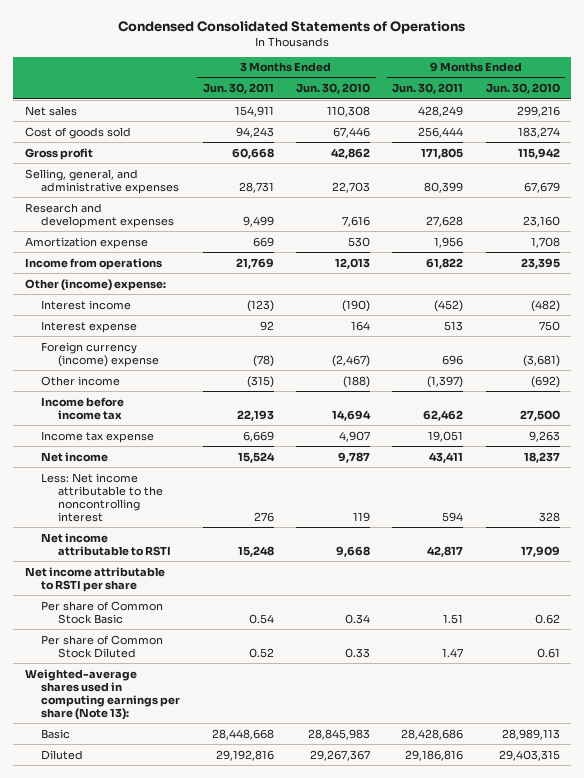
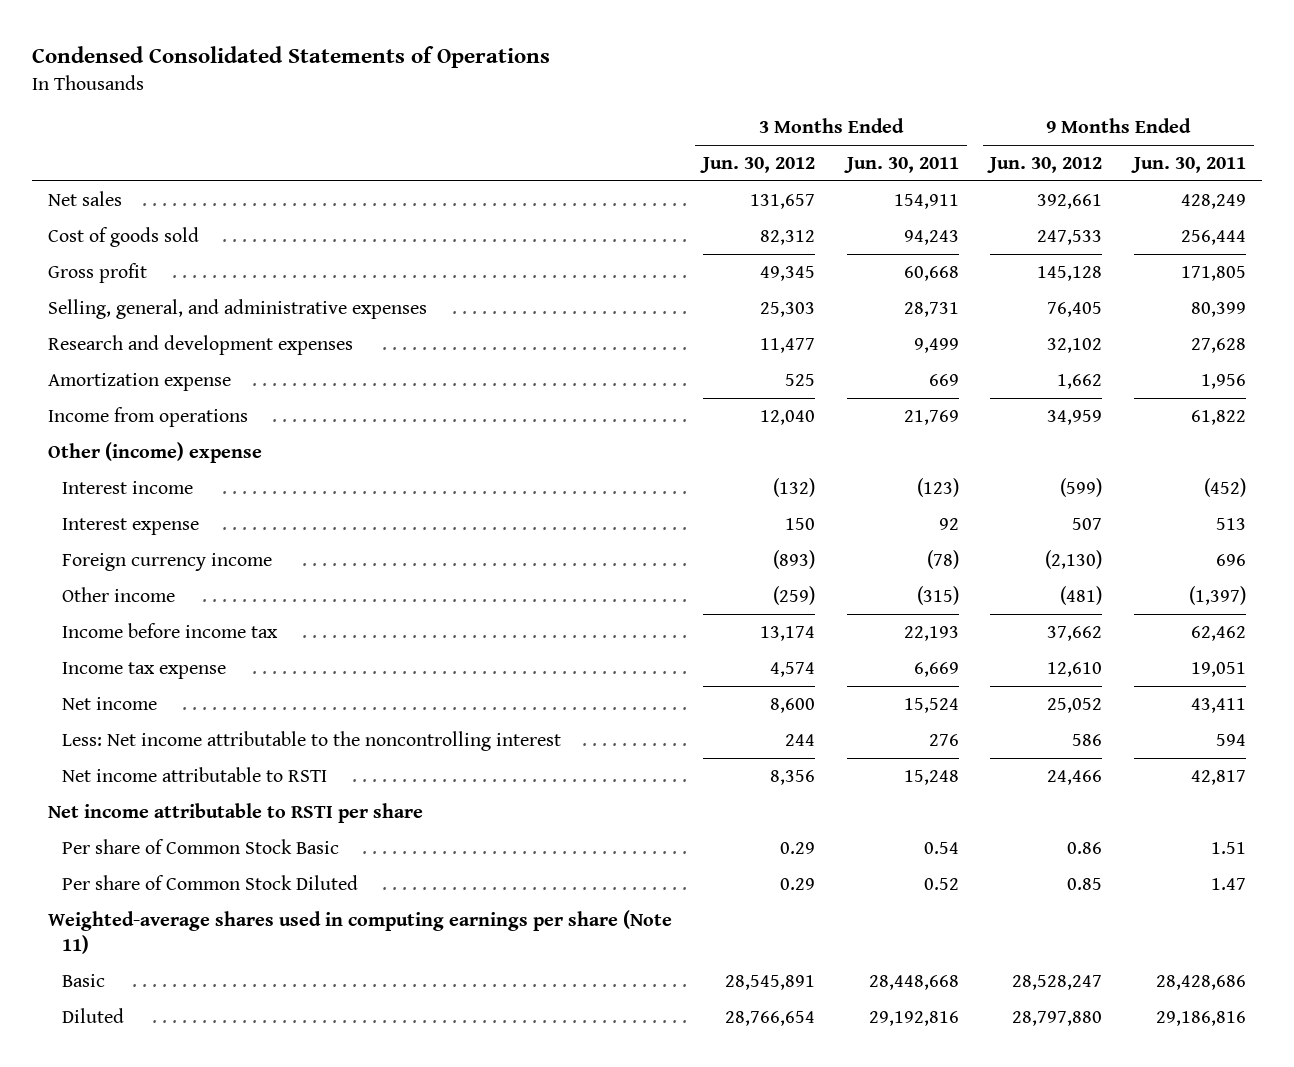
- | 3 Months Ended Jun. 30, 2011 | 3 Months Ended Jun. 30, 2010 | 9 Months Ended Jun. 30, 2011 | 9 Months Ended Jun. 30, 2010
+ | 3 Months Ended Jun. 30, 2012 | 3 Months Ended Jun. 30, 2011 | 9 Months Ended Jun. 30, 2012 | 9 Months Ended Jun. 30, 2011
- Other (income) expense:
+ Other (income) expense
- Foreign currency (income) expense | (78) | (2,467) | 696 | (3,681)
+ Foreign currency income | (893) | (78) | (2,130) | 696
- Weighted-average shares used in computing earnings per share (Note 13):
+ Weighted-average shares used in computing earnings per share (Note 11)

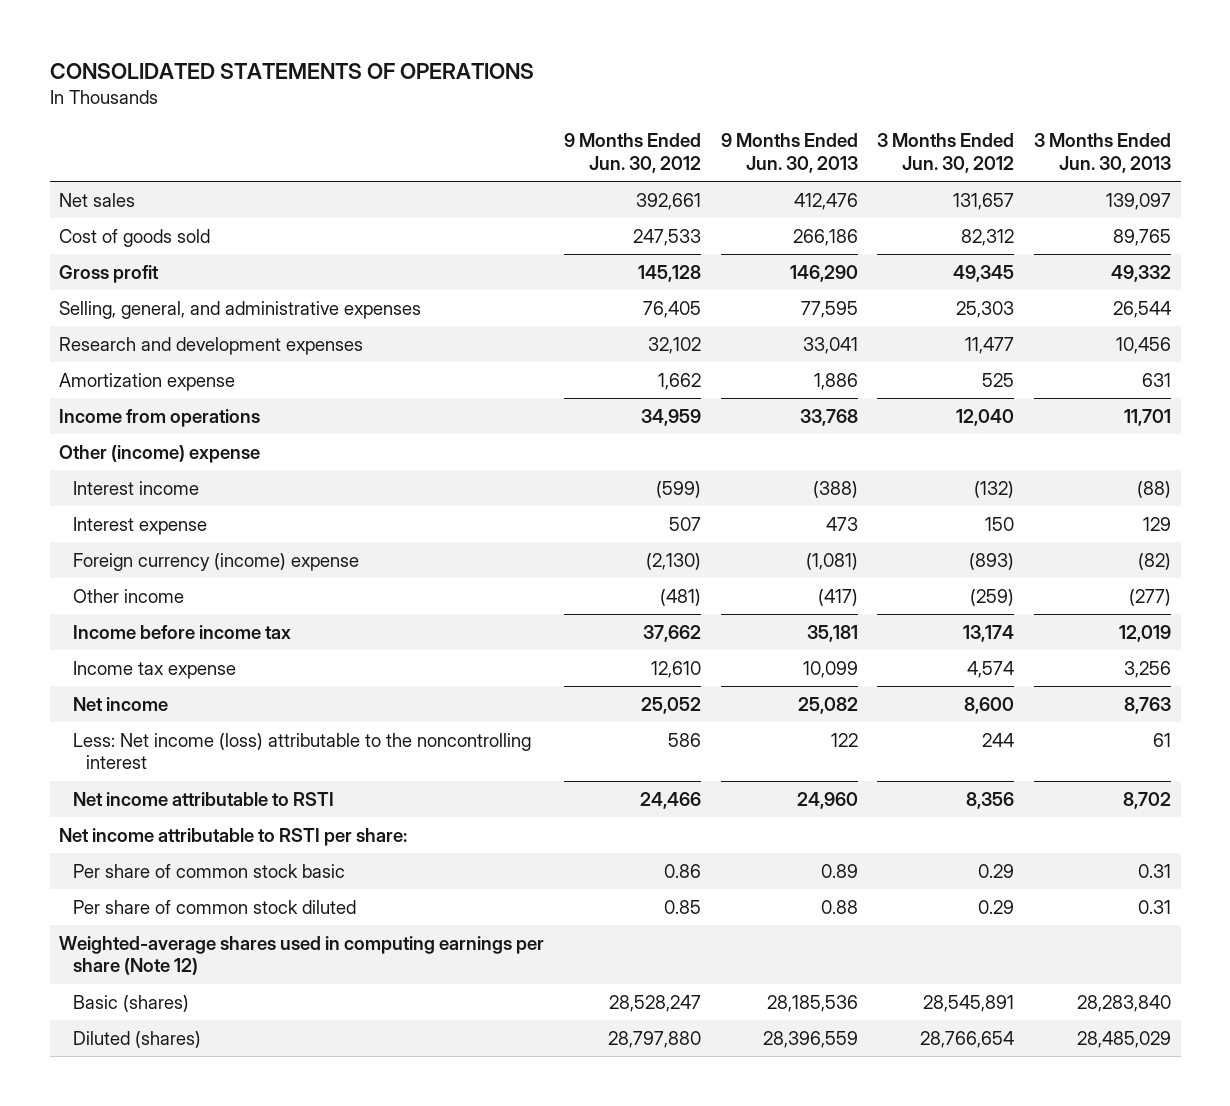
- Condensed Consolidated Statements of Operations
+ CONSOLIDATED STATEMENTS OF OPERATIONS
- | 3 Months Ended Jun. 30, 2012 | 3 Months Ended Jun. 30, 2011 | 9 Months Ended Jun. 30, 2012 | 9 Months Ended Jun. 30, 2011
+ | 9 Months Ended Jun. 30, 2012 | 9 Months Ended Jun. 30, 2013 | 3 Months Ended Jun. 30, 2012 | 3 Months Ended Jun. 30, 2013
- Foreign currency income | (893) | (78) | (2,130) | 696
+ Foreign currency (income) expense | (2,130) | (1,081) | (893) | (82)
- Less: Net income attributable to the noncontrolling interest | 244 | 276 | 586 | 594
+ Less: Net income (loss) attributable to the noncontrolling interest | 586 | 122 | 244 | 61
- Net income attributable to RSTI per share
- Per share of Common Stock Basic | 0.29 | 0.54 | 0.86 | 1.51
- Per share of Common Stock Diluted | 0.29 | 0.52 | 0.85 | 1.47
- Weighted-average shares used in computing earnings per share (Note 11)
- Basic | 28,545,891 | 28,448,668 | 28,528,247 | 28,428,686
- Diluted | 28,766,654 | 29,192,816 | 28,797,880 | 29,186,816
+ Net income attributable to RSTI per share:
+ Per share of common stock basic | 0.86 | 0.89 | 0.29 | 0.31
+ Per share of common stock diluted | 0.85 | 0.88 | 0.29 | 0.31
+ Weighted-average shares used in computing earnings per share (Note 12)
+ Basic (shares) | 28,528,247 | 28,185,536 | 28,545,891 | 28,283,840
+ Diluted (shares) | 28,797,880 | 28,396,559 | 28,766,654 | 28,485,029

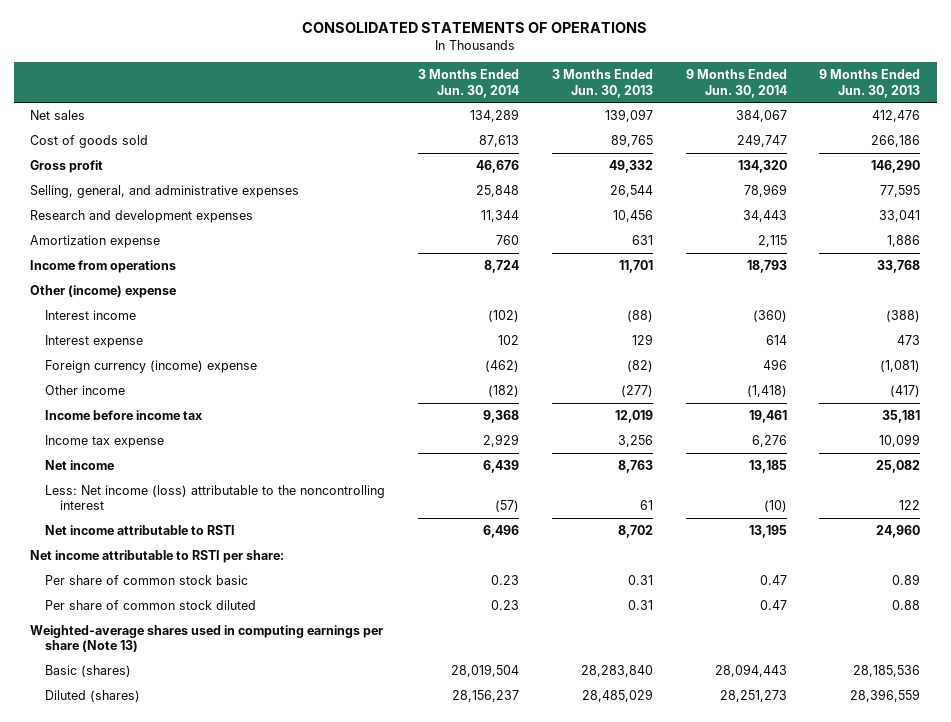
- | 9 Months Ended Jun. 30, 2012 | 9 Months Ended Jun. 30, 2013 | 3 Months Ended Jun. 30, 2012 | 3 Months Ended Jun. 30, 2013
+ | 3 Months Ended Jun. 30, 2014 | 3 Months Ended Jun. 30, 2013 | 9 Months Ended Jun. 30, 2014 | 9 Months Ended Jun. 30, 2013
- Weighted-average shares used in computing earnings per share (Note 12)
+ Weighted-average shares used in computing earnings per share (Note 13)

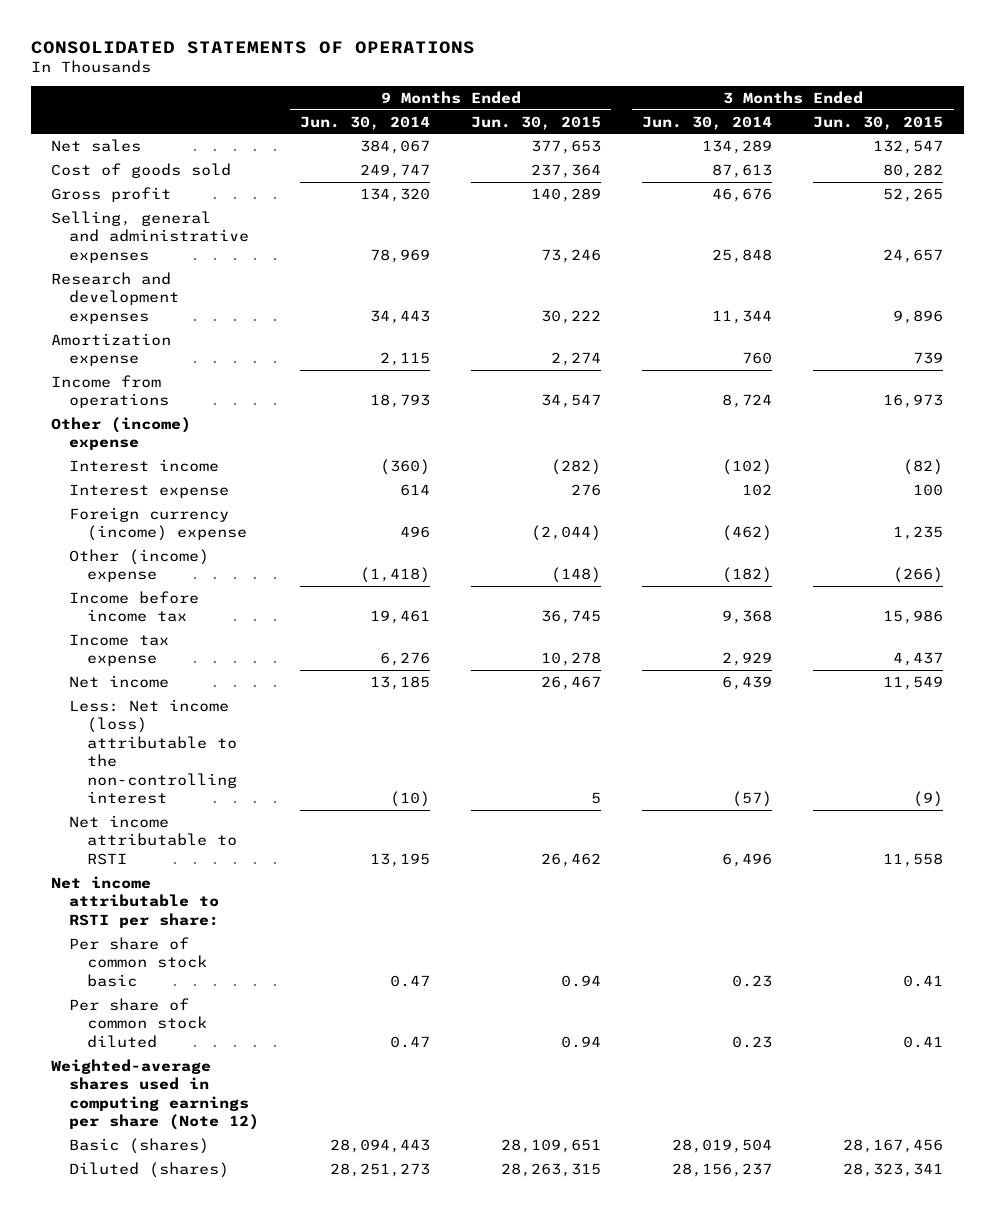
- | 3 Months Ended Jun. 30, 2014 | 3 Months Ended Jun. 30, 2013 | 9 Months Ended Jun. 30, 2014 | 9 Months Ended Jun. 30, 2013
+ | 9 Months Ended Jun. 30, 2014 | 9 Months Ended Jun. 30, 2015 | 3 Months Ended Jun. 30, 2014 | 3 Months Ended Jun. 30, 2015
- Selling, general, and administrative expenses | 25,848 | 26,544 | 78,969 | 77,595
+ Selling, general and administrative expenses | 78,969 | 73,246 | 25,848 | 24,657
- Other income | (182) | (277) | (1,418) | (417)
+ Other (income) expense | (1,418) | (148) | (182) | (266)
- Less: Net income (loss) attributable to the noncontrolling interest | (57) | 61 | (10) | 122
+ Less: Net income (loss) attributable to the non-controlling interest | (10) | 5 | (57) | (9)
- Weighted-average shares used in computing earnings per share (Note 13)
+ Weighted-average shares used in computing earnings per share (Note 12)

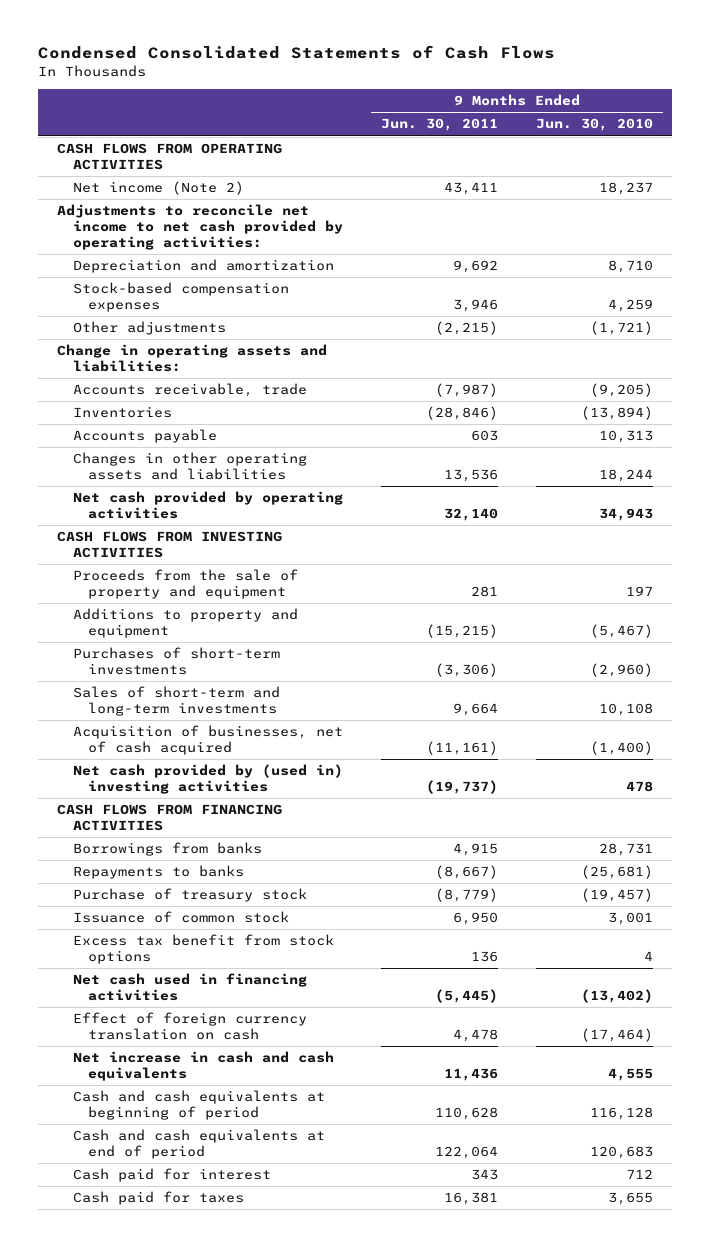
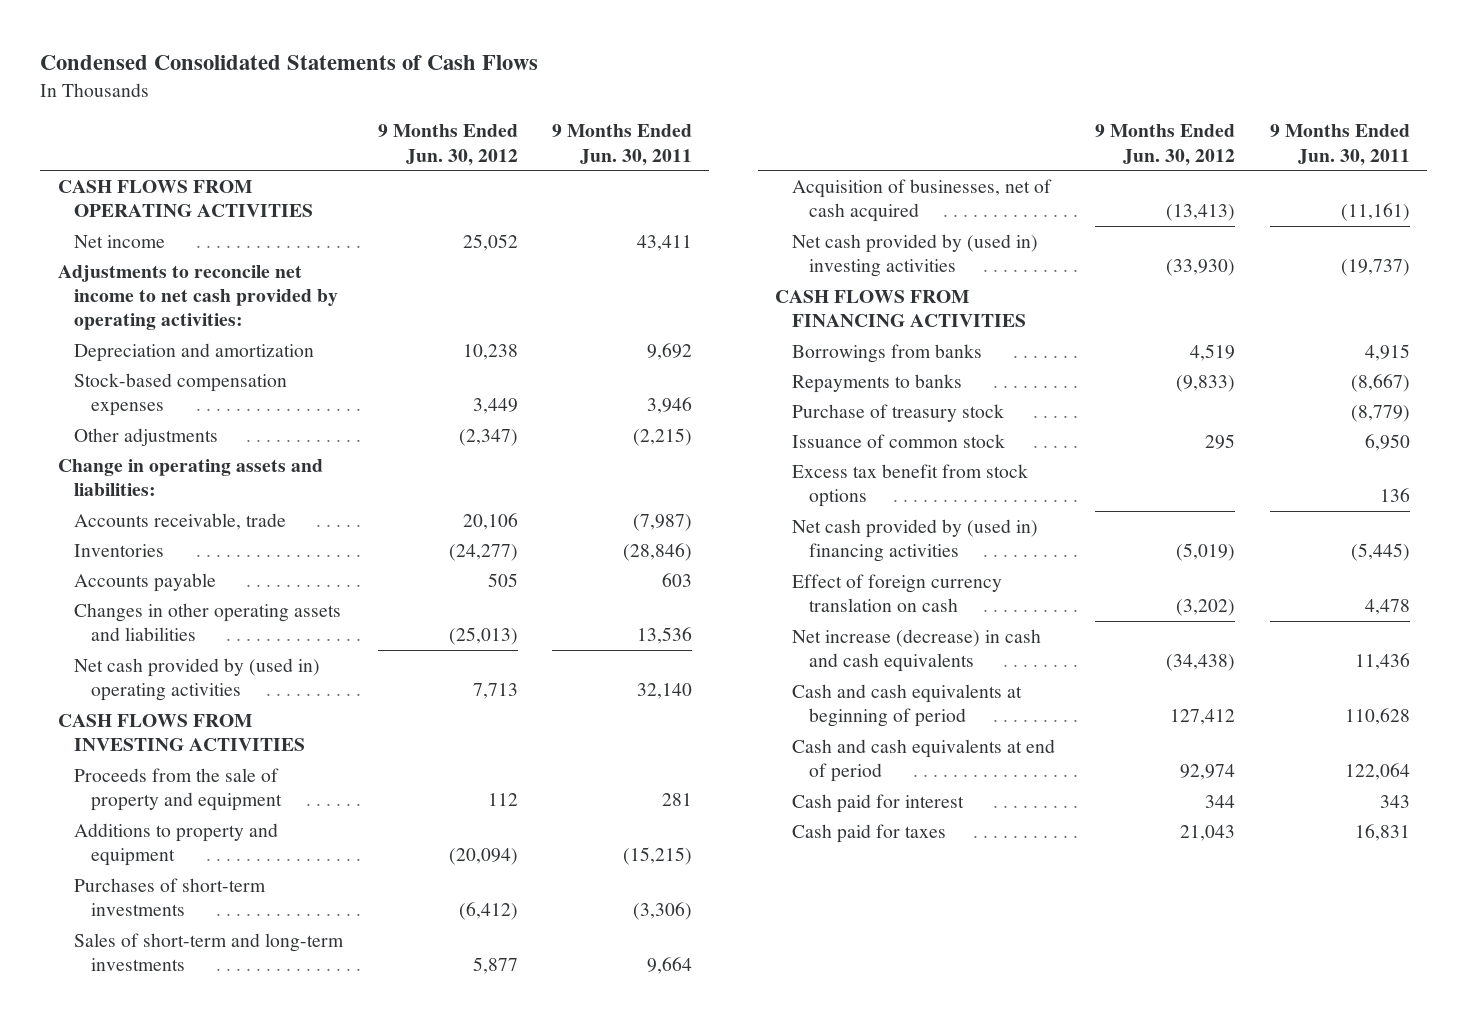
- | 9 Months Ended Jun. 30, 2011 | 9 Months Ended Jun. 30, 2010
+ | 9 Months Ended Jun. 30, 2012 | 9 Months Ended Jun. 30, 2011
- Net income (Note 2) | 43,411 | 18,237
+ Net income | 25,052 | 43,411
- Net cash provided by operating activities | 32,140 | 34,943
+ Net cash provided by (used in) operating activities | 7,713 | 32,140
- Net cash used in financing activities | (5,445) | (13,402)
+ Net cash provided by (used in) financing activities | (5,019) | (5,445)
- Net increase in cash and cash equivalents | 11,436 | 4,555
+ Net increase (decrease) in cash and cash equivalents | (34,438) | 11,436
- Cash paid for taxes | 16,381 | 3,655
+ Cash paid for taxes | 21,043 | 16,831

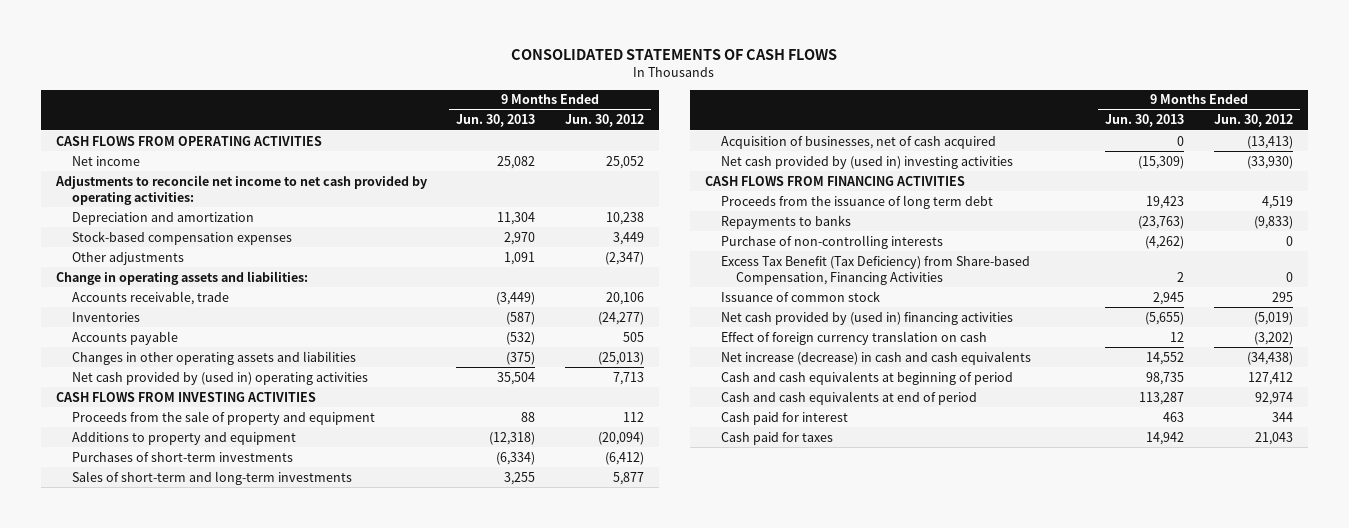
- Condensed Consolidated Statements of Cash Flows
+ CONSOLIDATED STATEMENTS OF CASH FLOWS
- | 9 Months Ended Jun. 30, 2012 | 9 Months Ended Jun. 30, 2011
+ | 9 Months Ended Jun. 30, 2013 | 9 Months Ended Jun. 30, 2012
- Borrowings from banks | 4,519 | 4,915
+ Proceeds from the issuance of long term debt | 19,423 | 4,519
- Purchase of treasury stock | | (8,779)
+ Purchase of non-controlling interests | (4,262) | 0
+ Excess Tax Benefit (Tax Deficiency) from Share-based Compensation, Financing Activities | 2 | 0
- Excess tax benefit from stock options | | 136

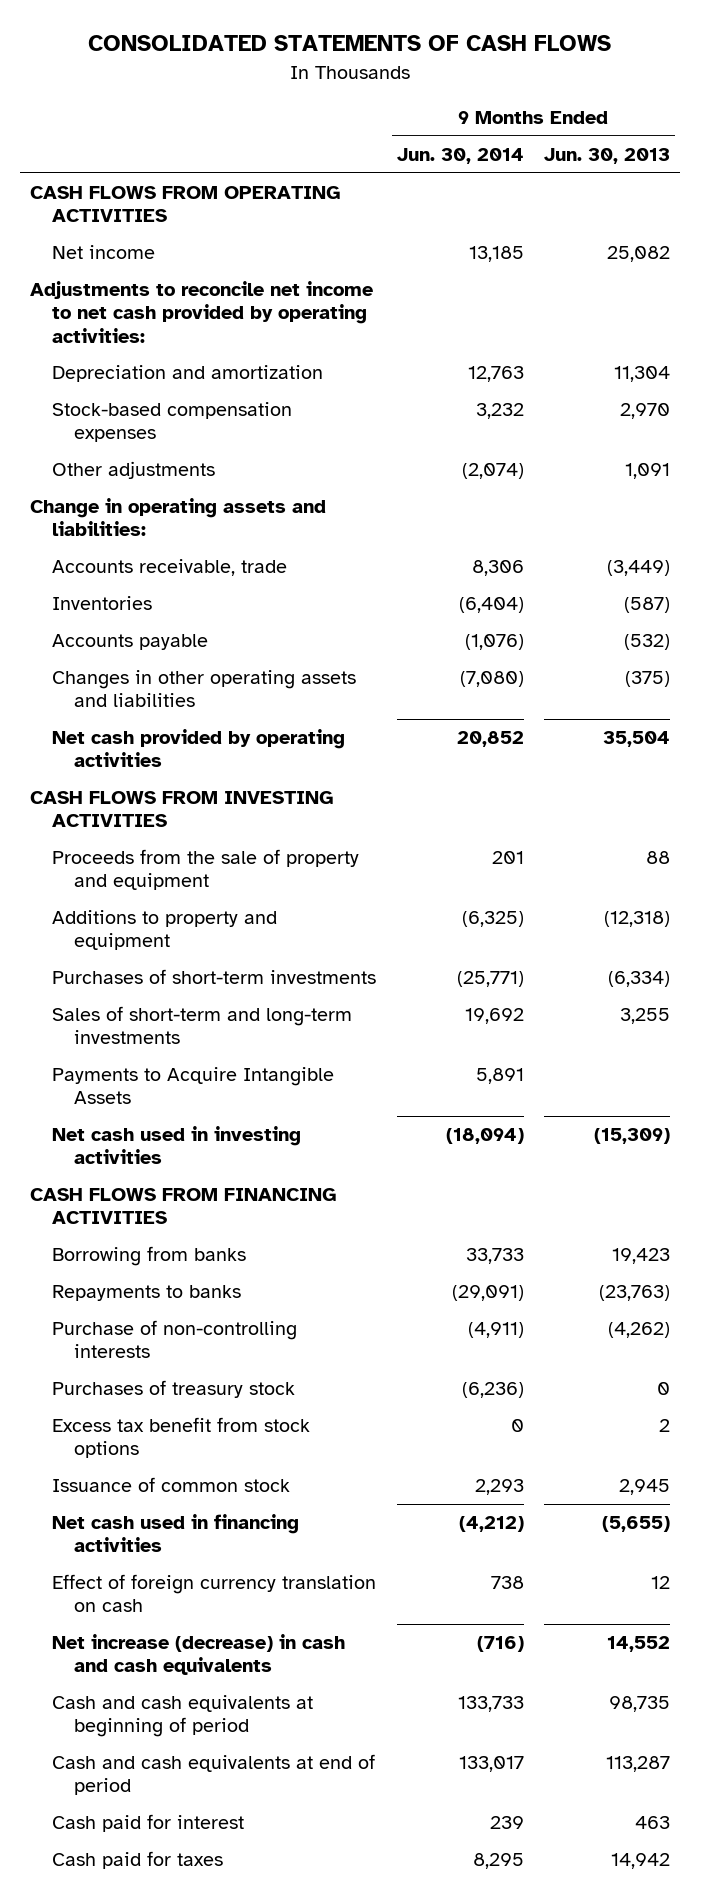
- | 9 Months Ended Jun. 30, 2013 | 9 Months Ended Jun. 30, 2012
+ | 9 Months Ended Jun. 30, 2014 | 9 Months Ended Jun. 30, 2013
- Net cash provided by (used in) operating activities | 35,504 | 7,713
+ Net cash provided by operating activities | 20,852 | 35,504
- Acquisition of businesses, net of cash acquired | 0 | (13,413)
- Net cash provided by (used in) investing activities | (15,309) | (33,930)
+ Payments to Acquire Intangible Assets | 5,891 |
+ Net cash used in investing activities | (18,094) | (15,309)
- Proceeds from the issuance of long term debt | 19,423 | 4,519
+ Borrowing from banks | 33,733 | 19,423
- Excess Tax Benefit (Tax Deficiency) from Share-based Compensation, Financing Activities | 2 | 0
+ Purchases of treasury stock | (6,236) | 0
+ Excess tax benefit from stock options | 0 | 2
- Net cash provided by (used in) financing activities | (5,655) | (5,019)
+ Net cash used in financing activities | (4,212) | (5,655)

